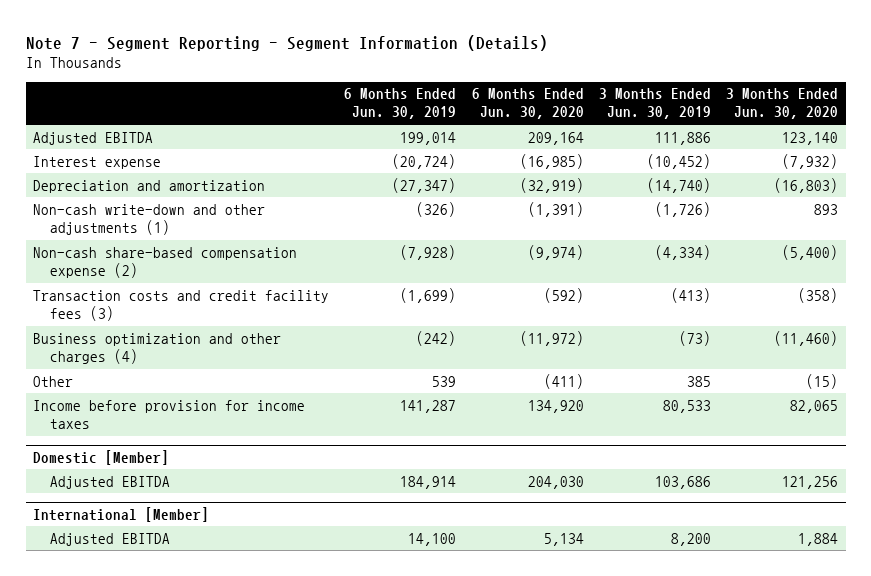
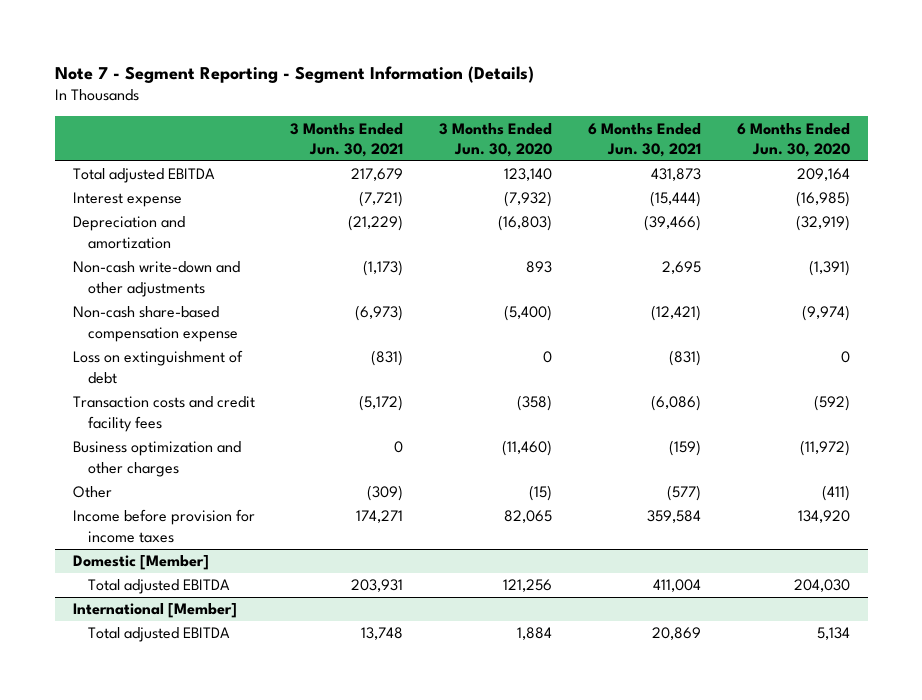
- | 6 Months Ended Jun. 30, 2019 | 6 Months Ended Jun. 30, 2020 | 3 Months Ended Jun. 30, 2019 | 3 Months Ended Jun. 30, 2020
+ | 3 Months Ended Jun. 30, 2021 | 3 Months Ended Jun. 30, 2020 | 6 Months Ended Jun. 30, 2021 | 6 Months Ended Jun. 30, 2020
- Adjusted EBITDA | 199,014 | 209,164 | 111,886 | 123,140
+ Total adjusted EBITDA | 217,679 | 123,140 | 431,873 | 209,164
- Non-cash write-down and other adjustments (1) | (326) | (1,391) | (1,726) | 893
- Non-cash share-based compensation expense (2) | (7,928) | (9,974) | (4,334) | (5,400)
- Transaction costs and credit facility fees (3) | (1,699) | (592) | (413) | (358)
- Business optimization and other charges (4) | (242) | (11,972) | (73) | (11,460)
+ Non-cash write-down and other adjustments | (1,173) | 893 | 2,695 | (1,391)
+ Non-cash share-based compensation expense | (6,973) | (5,400) | (12,421) | (9,974)
+ Loss on extinguishment of debt | (831) | 0 | (831) | 0
+ Transaction costs and credit facility fees | (5,172) | (358) | (6,086) | (592)
+ Business optimization and other charges | 0 | (11,460) | (159) | (11,972)
@ Domestic [Member]
- Adjusted EBITDA | 184,914 | 204,030 | 103,686 | 121,256
+ Total adjusted EBITDA | 203,931 | 121,256 | 411,004 | 204,030
@ International [Member]
- Adjusted EBITDA | 14,100 | 5,134 | 8,200 | 1,884
+ Total adjusted EBITDA | 13,748 | 1,884 | 20,869 | 5,134

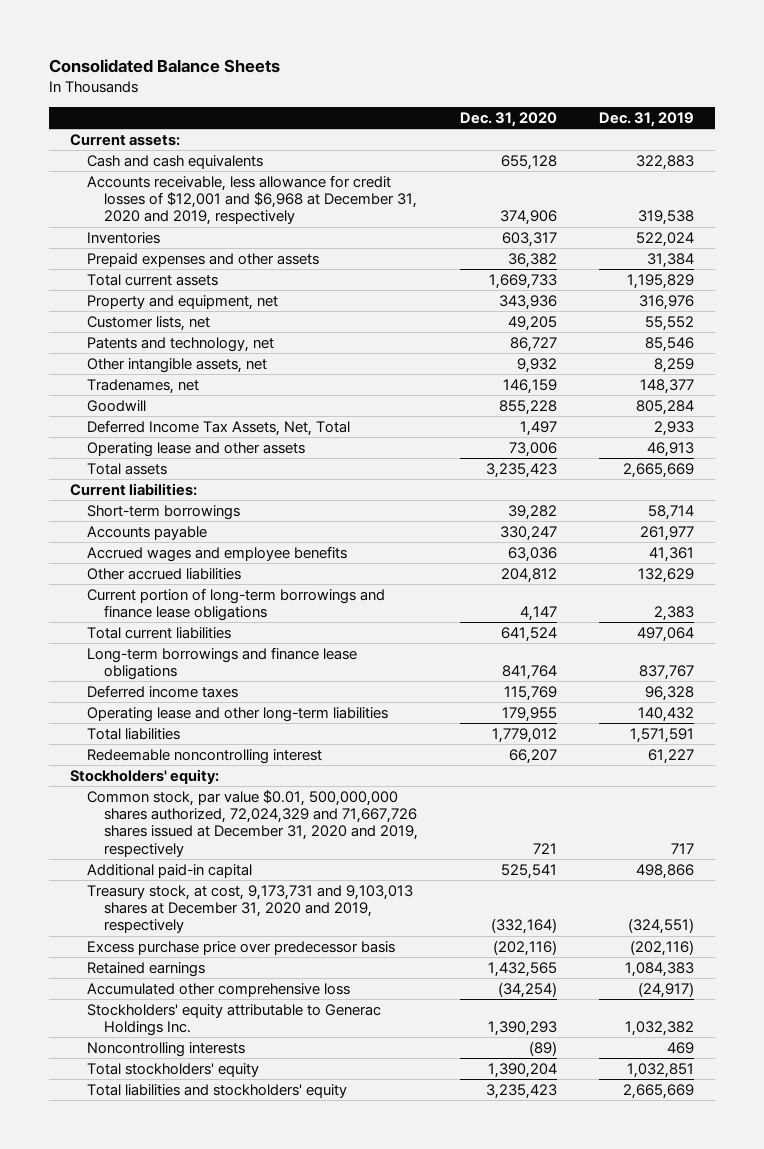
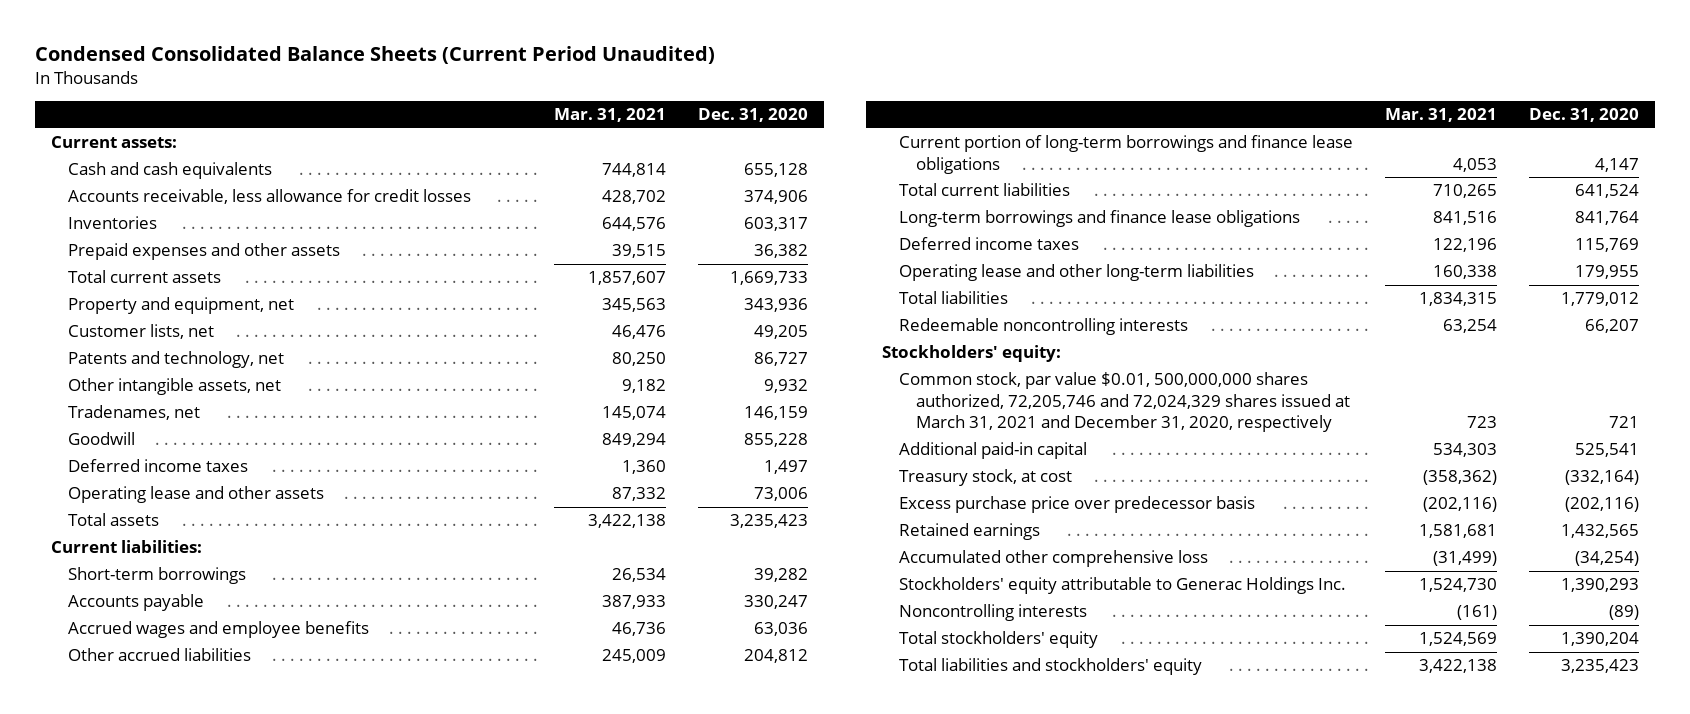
- Consolidated Balance Sheets
+ Condensed Consolidated Balance Sheets (Current Period Unaudited)
- | Dec. 31, 2020 | Dec. 31, 2019
+ | Mar. 31, 2021 | Dec. 31, 2020
- Accounts receivable, less allowance for credit losses of $12,001 and $6,968 at December 31, 2020 and 2019, respectively | 374,906 | 319,538
+ Accounts receivable, less allowance for credit losses | 428,702 | 374,906
- Deferred Income Tax Assets, Net, Total | 1,497 | 2,933
+ Deferred income taxes | 1,360 | 1,497
- Redeemable noncontrolling interest | 66,207 | 61,227
+ Redeemable noncontrolling interests | 63,254 | 66,207
- Common stock, par value $0.01, 500,000,000 shares authorized, 72,024,329 and 71,667,726 shares issued at December 31, 2020 and 2019, respectively | 721 | 717
+ Common stock, par value $0.01, 500,000,000 shares authorized, 72,205,746 and 72,024,329 shares issued at March 31, 2021 and December 31, 2020, respectively | 723 | 721
- Treasury stock, at cost, 9,173,731 and 9,103,013 shares at December 31, 2020 and 2019, respectively | (332,164) | (324,551)
+ Treasury stock, at cost | (358,362) | (332,164)

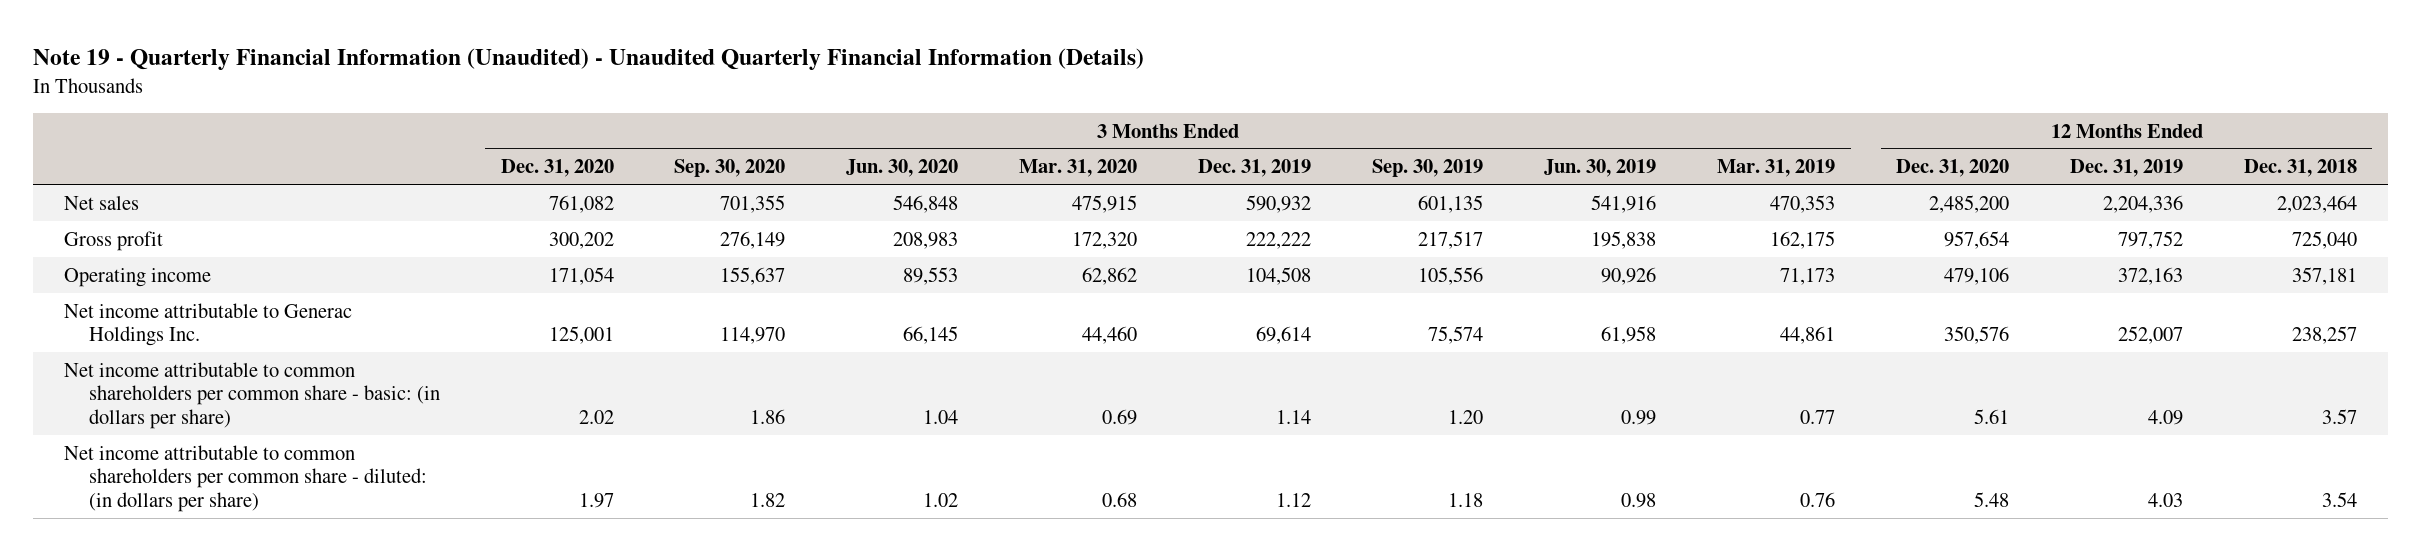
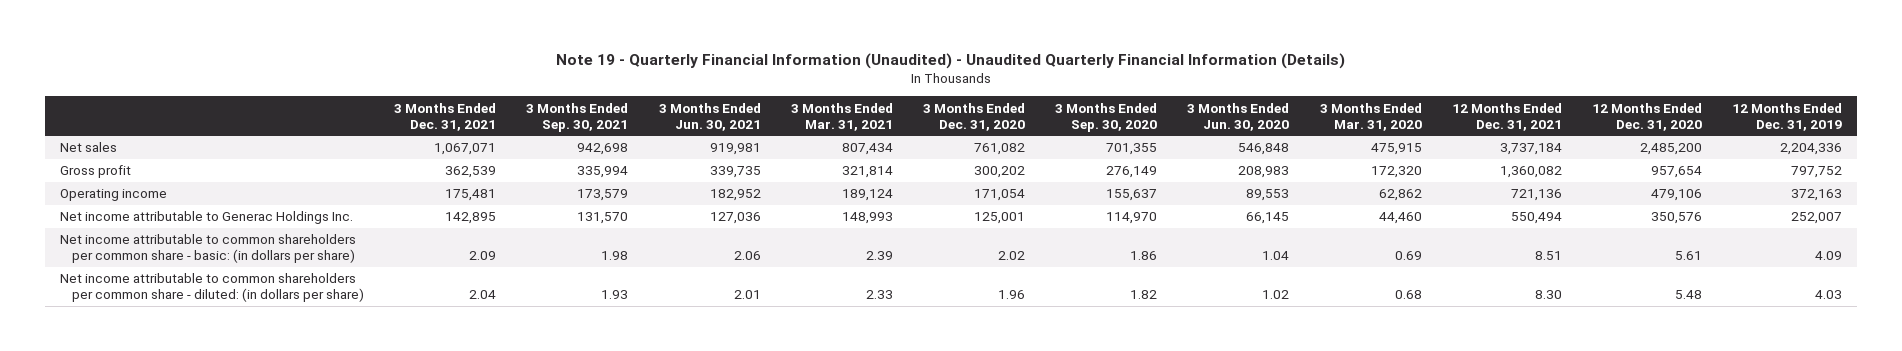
- | 3 Months Ended Dec. 31, 2020 | 3 Months Ended Sep. 30, 2020 | 3 Months Ended Jun. 30, 2020 | 3 Months Ended Mar. 31, 2020 | 3 Months Ended Dec. 31, 2019 | 3 Months Ended Sep. 30, 2019 | 3 Months Ended Jun. 30, 2019 | 3 Months Ended Mar. 31, 2019 | 12 Months Ended Dec. 31, 2020 | 12 Months Ended Dec. 31, 2019 | 12 Months Ended Dec. 31, 2018
+ | 3 Months Ended Dec. 31, 2021 | 3 Months Ended Sep. 30, 2021 | 3 Months Ended Jun. 30, 2021 | 3 Months Ended Mar. 31, 2021 | 3 Months Ended Dec. 31, 2020 | 3 Months Ended Sep. 30, 2020 | 3 Months Ended Jun. 30, 2020 | 3 Months Ended Mar. 31, 2020 | 12 Months Ended Dec. 31, 2021 | 12 Months Ended Dec. 31, 2020 | 12 Months Ended Dec. 31, 2019
- Net income attributable to common shareholders per common share - diluted: (in dollars per share) | 1.97 | 1.82 | 1.02 | 0.68 | 1.12 | 1.18 | 0.98 | 0.76 | 5.48 | 4.03 | 3.54
+ Net income attributable to common shareholders per common share - diluted: (in dollars per share) | 2.04 | 1.93 | 2.01 | 2.33 | 1.96 | 1.82 | 1.02 | 0.68 | 8.30 | 5.48 | 4.03

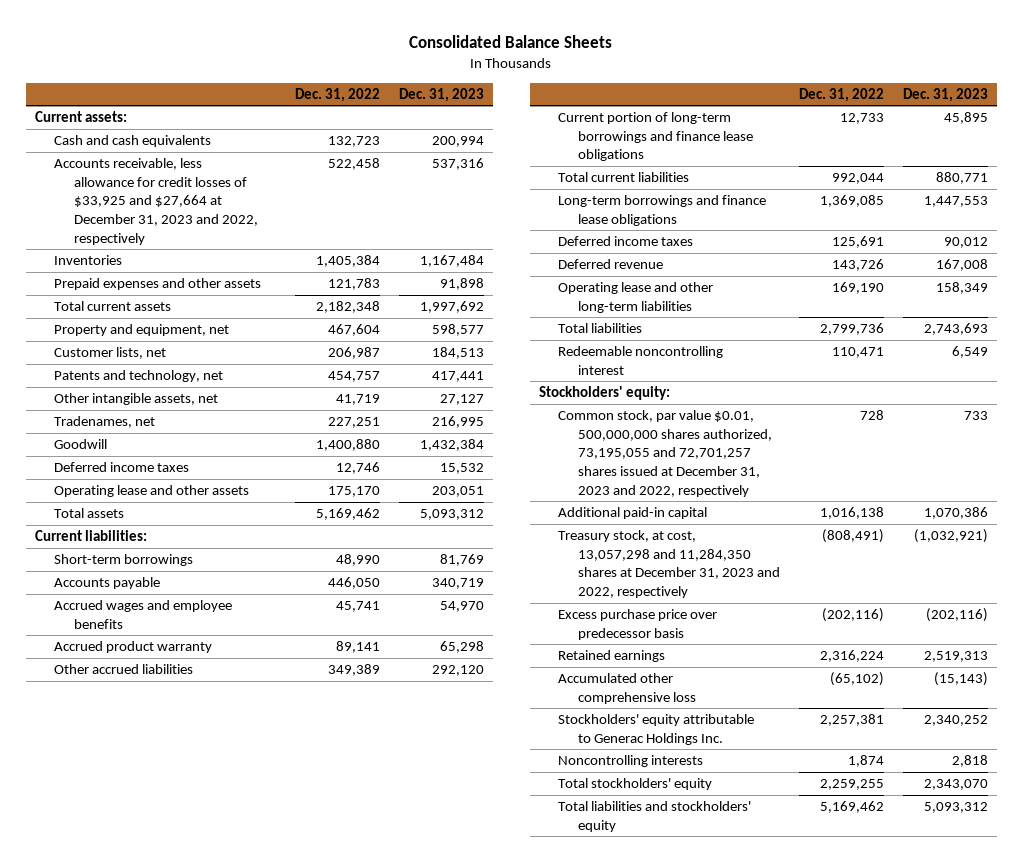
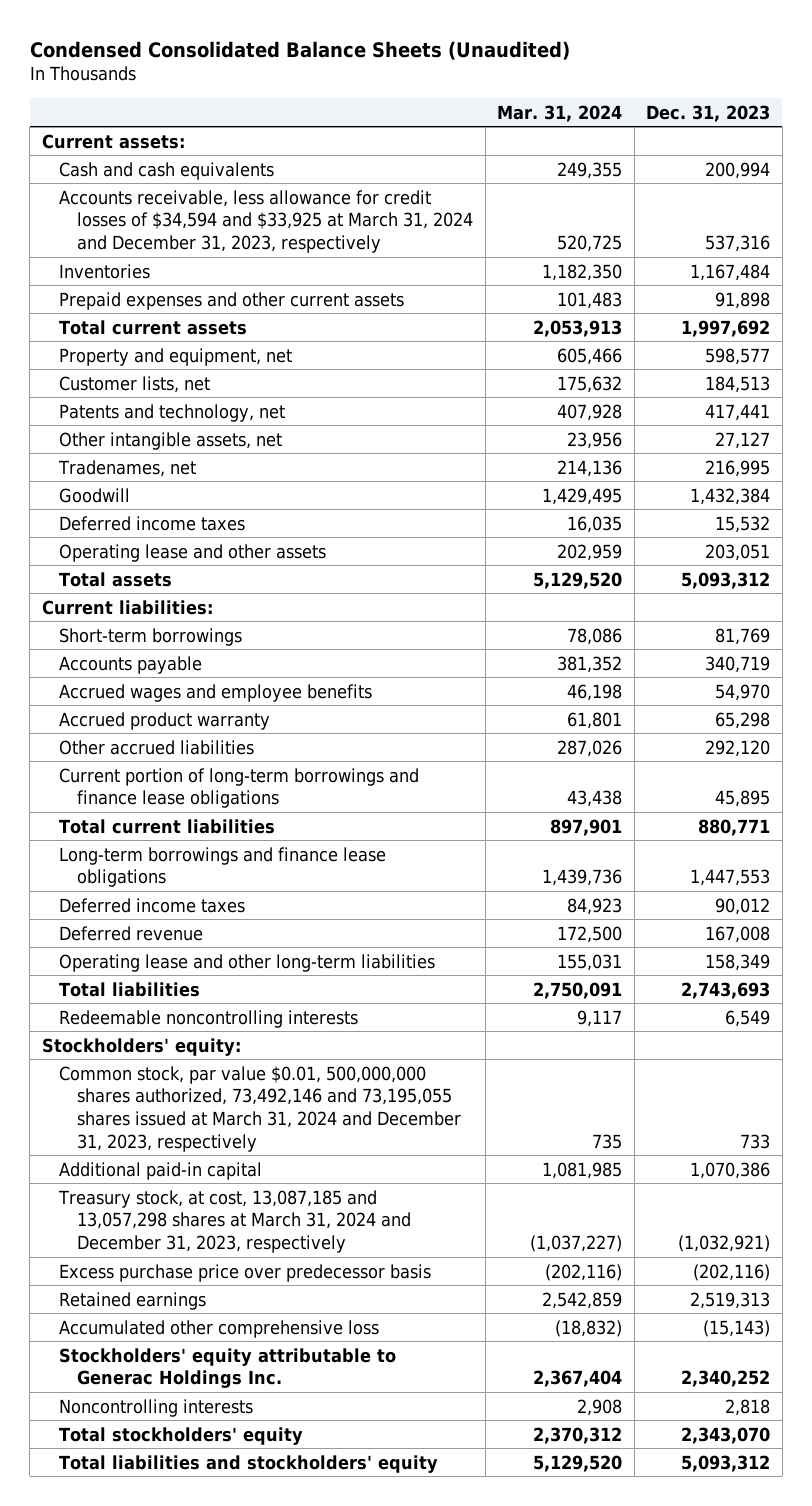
- Consolidated Balance Sheets
+ Condensed Consolidated Balance Sheets (Unaudited)
- | Dec. 31, 2022 | Dec. 31, 2023
+ | Mar. 31, 2024 | Dec. 31, 2023
- Accounts receivable, less allowance for credit losses of $33,925 and $27,664 at December 31, 2023 and 2022, respectively | 522,458 | 537,316
+ Accounts receivable, less allowance for credit losses of $34,594 and $33,925 at March 31, 2024 and December 31, 2023, respectively | 520,725 | 537,316
- Prepaid expenses and other assets | 121,783 | 91,898
+ Prepaid expenses and other current assets | 101,483 | 91,898
- Redeemable noncontrolling interest | 110,471 | 6,549
+ Redeemable noncontrolling interests | 9,117 | 6,549
- Common stock, par value $0.01, 500,000,000 shares authorized, 73,195,055 and 72,701,257 shares issued at December 31, 2023 and 2022, respectively | 728 | 733
+ Common stock, par value $0.01, 500,000,000 shares authorized, 73,492,146 and 73,195,055 shares issued at March 31, 2024 and December 31, 2023, respectively | 735 | 733
- Treasury stock, at cost, 13,057,298 and 11,284,350 shares at December 31, 2023 and 2022, respectively | (808,491) | (1,032,921)
+ Treasury stock, at cost, 13,087,185 and 13,057,298 shares at March 31, 2024 and December 31, 2023, respectively | (1,037,227) | (1,032,921)

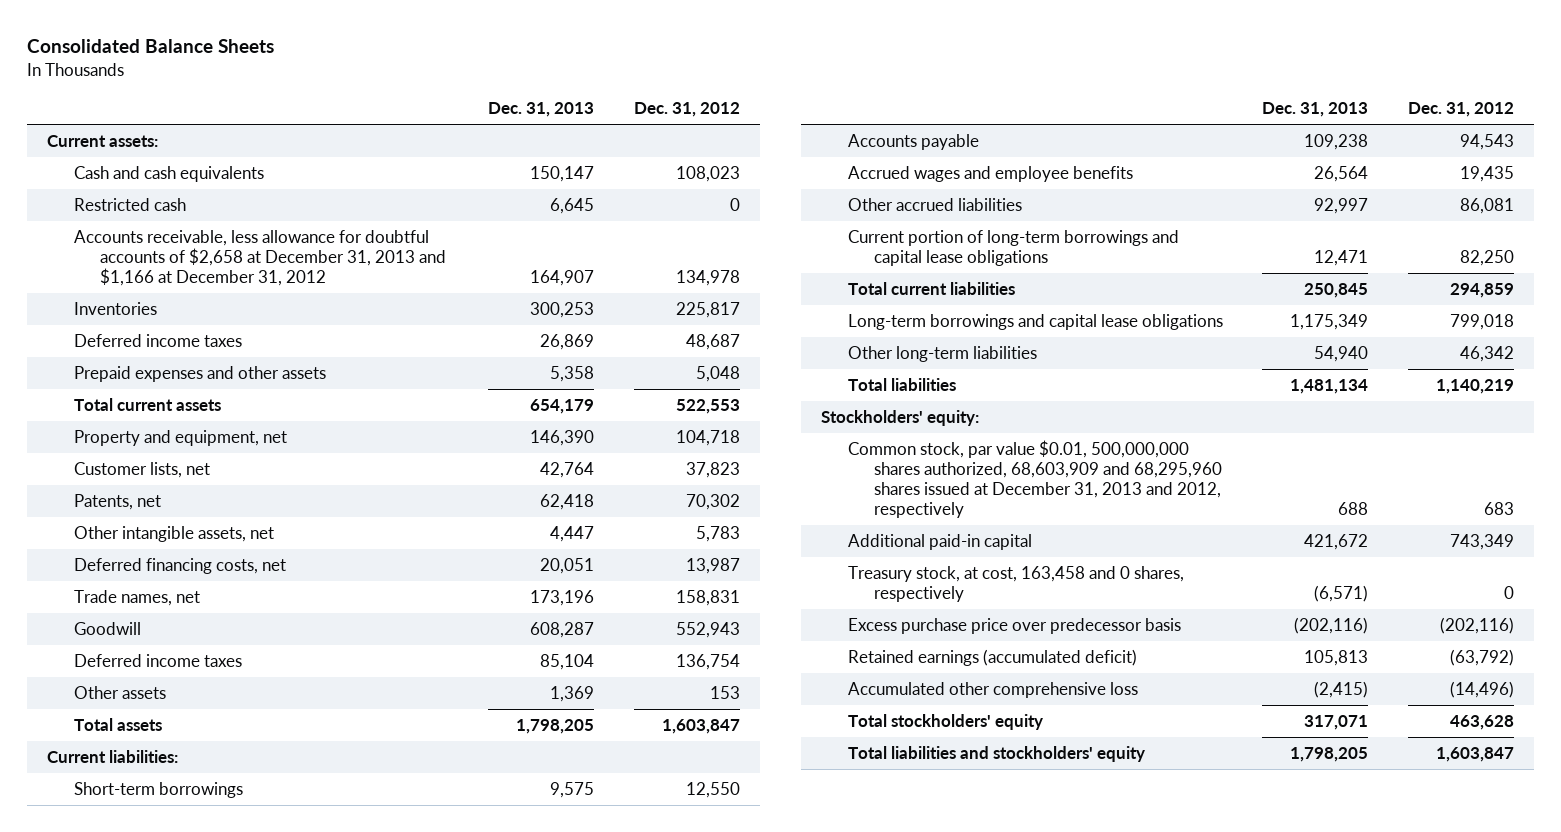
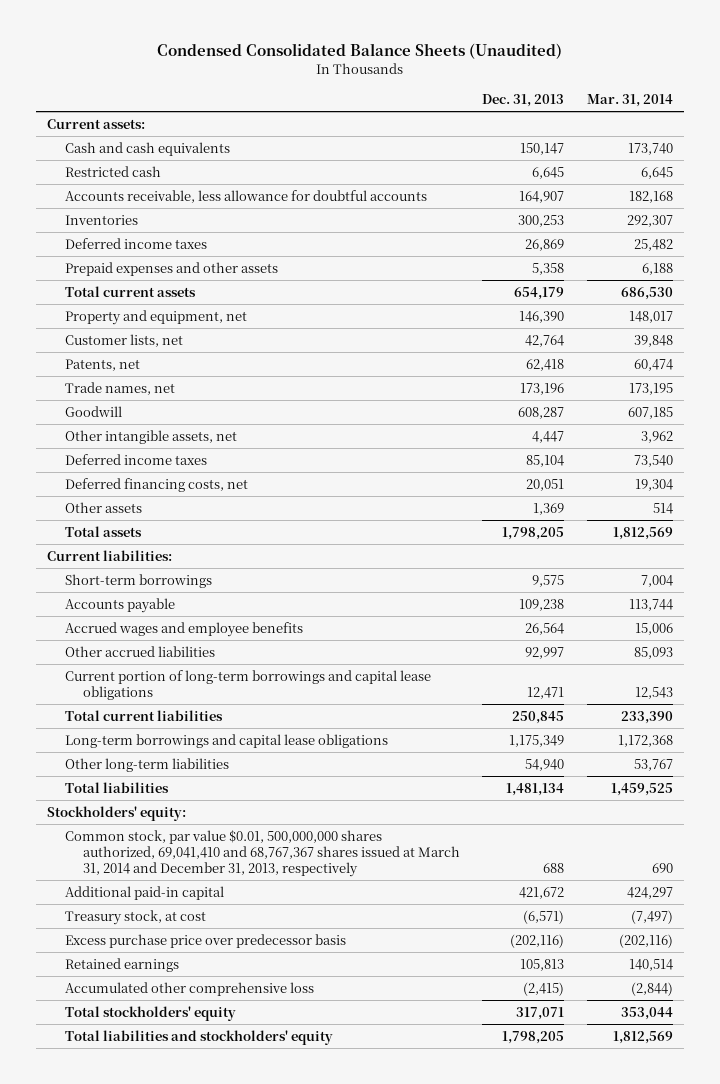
- Consolidated Balance Sheets
+ Condensed Consolidated Balance Sheets (Unaudited)
- | Dec. 31, 2013 | Dec. 31, 2012
+ | Dec. 31, 2013 | Mar. 31, 2014
- Accounts receivable, less allowance for doubtful accounts of $2,658 at December 31, 2013 and $1,166 at December 31, 2012 | 164,907 | 134,978
+ Accounts receivable, less allowance for doubtful accounts | 164,907 | 182,168
moved down: Other intangible assets, net | 4,447 | 3,962
moved down: Deferred financing costs, net | 20,051 | 19,304
- Common stock, par value $0.01, 500,000,000 shares authorized, 68,603,909 and 68,295,960 shares issued at December 31, 2013 and 2012, respectively | 688 | 683
+ Common stock, par value $0.01, 500,000,000 shares authorized, 69,041,410 and 68,767,367 shares issued at March 31, 2014 and December 31, 2013, respectively | 688 | 690
- Treasury stock, at cost, 163,458 and 0 shares, respectively | (6,571) | 0
+ Treasury stock, at cost | (6,571) | (7,497)
- Retained earnings (accumulated deficit) | 105,813 | (63,792)
+ Retained earnings | 105,813 | 140,514

